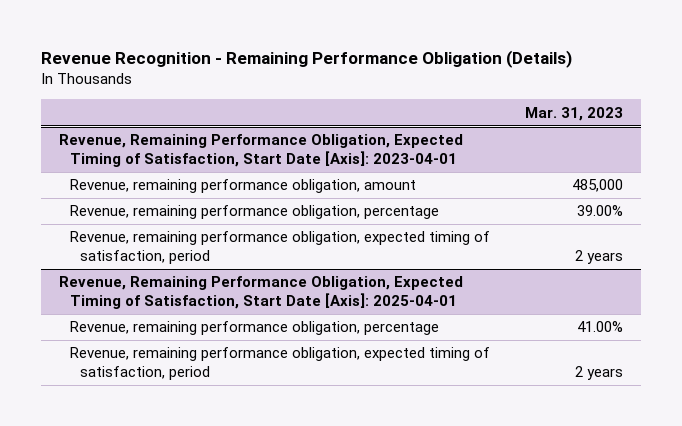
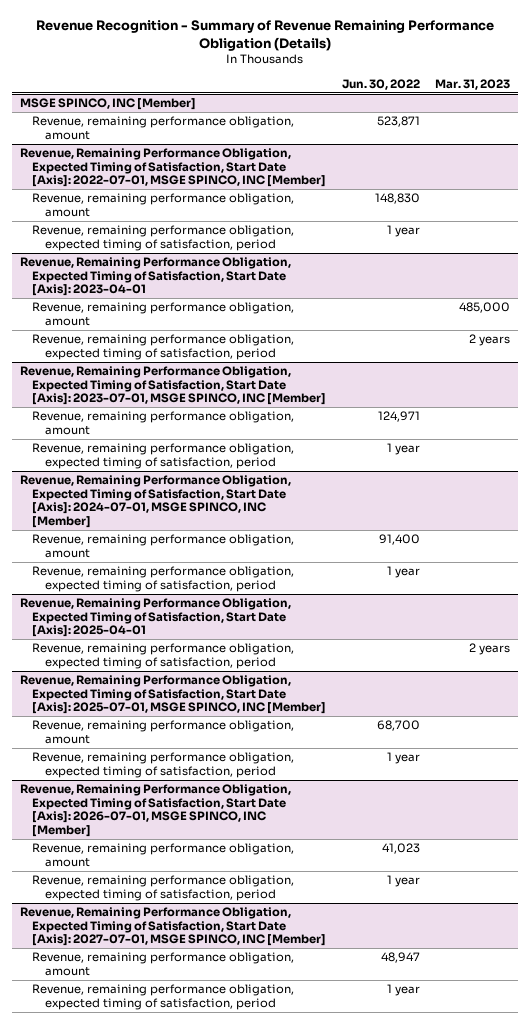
- Revenue Recognition - Remaining Performance Obligation (Details)
+ Revenue Recognition - Summary of Revenue Remaining Performance Obligation (Details)
- | Mar. 31, 2023
+ | Jun. 30, 2022 | Mar. 31, 2023
+ MSGE SPINCO, INC [Member]
+ Revenue, remaining performance obligation, amount | 523,871 |
+ Revenue, Remaining Performance Obligation, Expected Timing of Satisfaction, Start Date [Axis]: 2022-07-01, MSGE SPINCO, INC [Member]
+ Revenue, remaining performance obligation, amount | 148,830 |
+ Revenue, remaining performance obligation, expected timing of satisfaction, period | 1 year |
@ Revenue, Remaining Performance Obligation, Expected Timing of Satisfaction, Start Date [Axis]: 2023-04-01
- Revenue, remaining performance obligation, percentage | 39.00%
+ Revenue, Remaining Performance Obligation, Expected Timing of Satisfaction, Start Date [Axis]: 2023-07-01, MSGE SPINCO, INC [Member]
+ Revenue, remaining performance obligation, amount | 124,971 |
+ Revenue, remaining performance obligation, expected timing of satisfaction, period | 1 year |
+ Revenue, Remaining Performance Obligation, Expected Timing of Satisfaction, Start Date [Axis]: 2024-07-01, MSGE SPINCO, INC [Member]
+ Revenue, remaining performance obligation, amount | 91,400 |
+ Revenue, remaining performance obligation, expected timing of satisfaction, period | 1 year |
@ Revenue, Remaining Performance Obligation, Expected Timing of Satisfaction, Start Date [Axis]: 2025-04-01
- Revenue, remaining performance obligation, percentage | 41.00%
+ Revenue, Remaining Performance Obligation, Expected Timing of Satisfaction, Start Date [Axis]: 2025-07-01, MSGE SPINCO, INC [Member]
+ Revenue, remaining performance obligation, amount | 68,700 |
+ Revenue, remaining performance obligation, expected timing of satisfaction, period | 1 year |
+ Revenue, Remaining Performance Obligation, Expected Timing of Satisfaction, Start Date [Axis]: 2026-07-01, MSGE SPINCO, INC [Member]
+ Revenue, remaining performance obligation, amount | 41,023 |
+ Revenue, remaining performance obligation, expected timing of satisfaction, period | 1 year |
+ Revenue, Remaining Performance Obligation, Expected Timing of Satisfaction, Start Date [Axis]: 2027-07-01, MSGE SPINCO, INC [Member]
+ Revenue, remaining performance obligation, amount | 48,947 |
+ Revenue, remaining performance obligation, expected timing of satisfaction, period | 1 year |

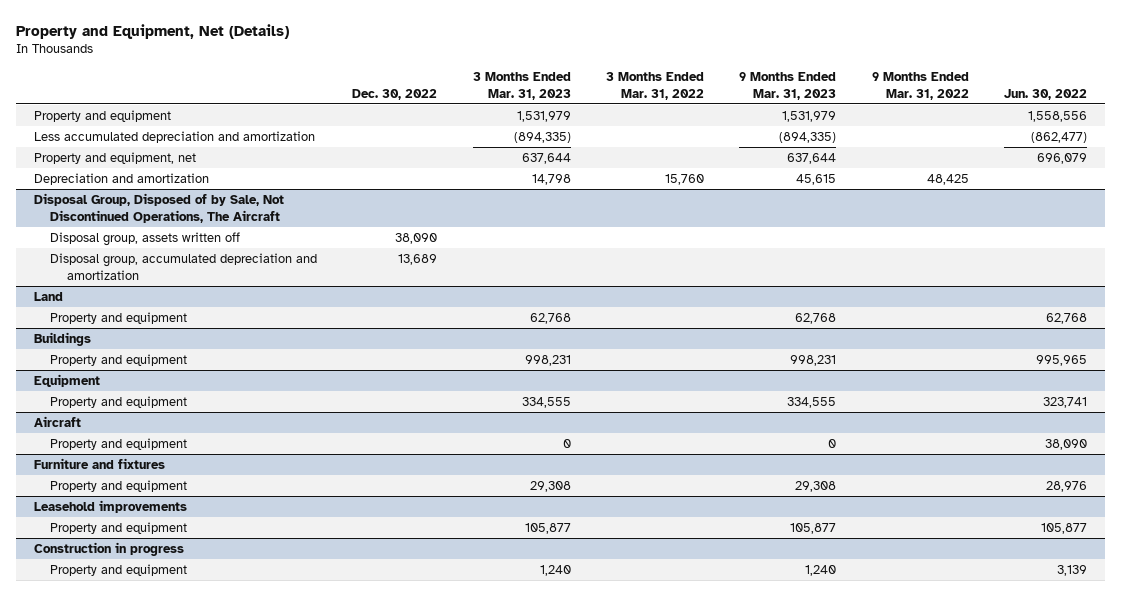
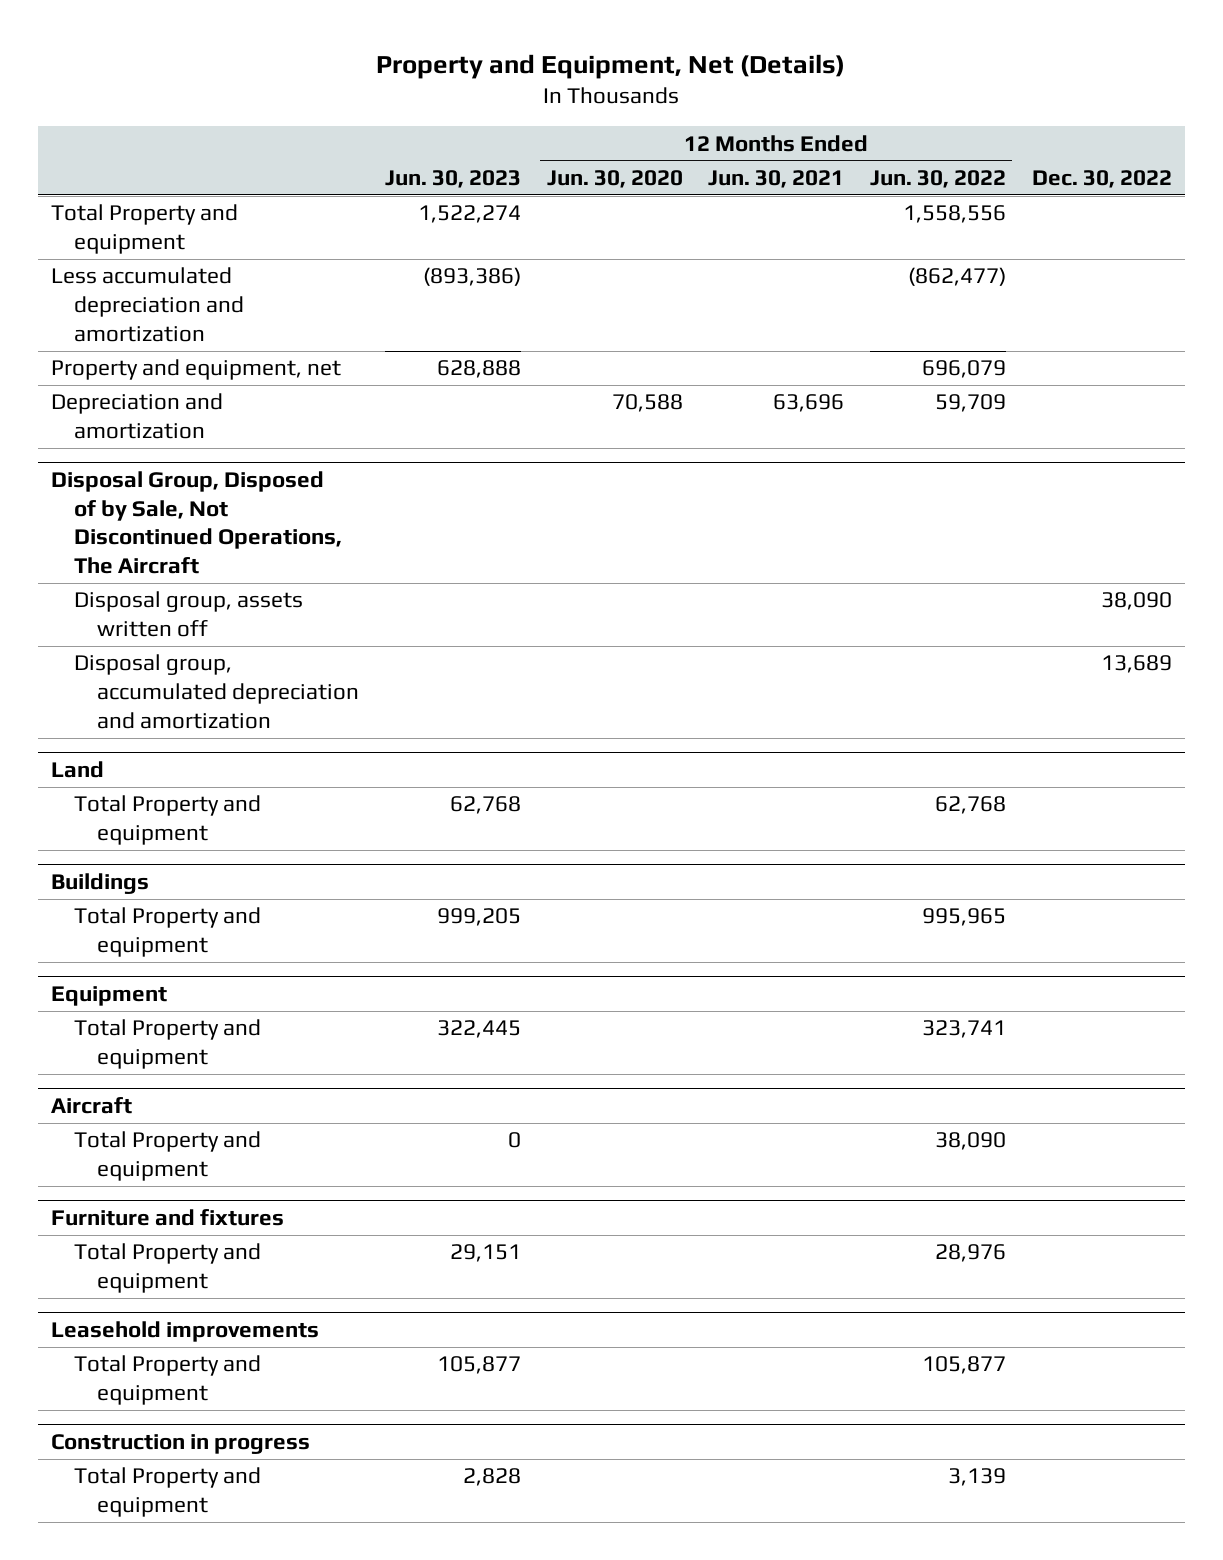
- | Dec. 30, 2022 | 3 Months Ended Mar. 31, 2023 | 3 Months Ended Mar. 31, 2022 | 9 Months Ended Mar. 31, 2023 | 9 Months Ended Mar. 31, 2022 | Jun. 30, 2022
+ | Jun. 30, 2023 | 12 Months Ended Jun. 30, 2020 | 12 Months Ended Jun. 30, 2021 | 12 Months Ended Jun. 30, 2022 | Dec. 30, 2022
- Property and equipment | | 1,531,979 | | 1,531,979 | | 1,558,556
+ Total Property and equipment | 1,522,274 | | | 1,558,556 |
@ Land
- Property and equipment | | 62,768 | | 62,768 | | 62,768
+ Total Property and equipment | 62,768 | | | 62,768 |
@ Buildings
- Property and equipment | | 998,231 | | 998,231 | | 995,965
+ Total Property and equipment | 999,205 | | | 995,965 |
@ Equipment
- Property and equipment | | 334,555 | | 334,555 | | 323,741
+ Total Property and equipment | 322,445 | | | 323,741 |
@ Aircraft
- Property and equipment | | 0 | | 0 | | 38,090
+ Total Property and equipment | 0 | | | 38,090 |
@ Furniture and fixtures
- Property and equipment | | 29,308 | | 29,308 | | 28,976
+ Total Property and equipment | 29,151 | | | 28,976 |
@ Leasehold improvements
- Property and equipment | | 105,877 | | 105,877 | | 105,877
+ Total Property and equipment | 105,877 | | | 105,877 |
@ Construction in progress
- Property and equipment | | 1,240 | | 1,240 | | 3,139
+ Total Property and equipment | 2,828 | | | 3,139 |

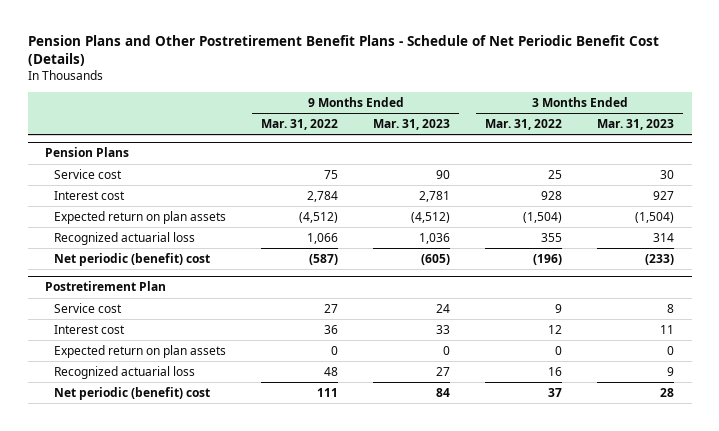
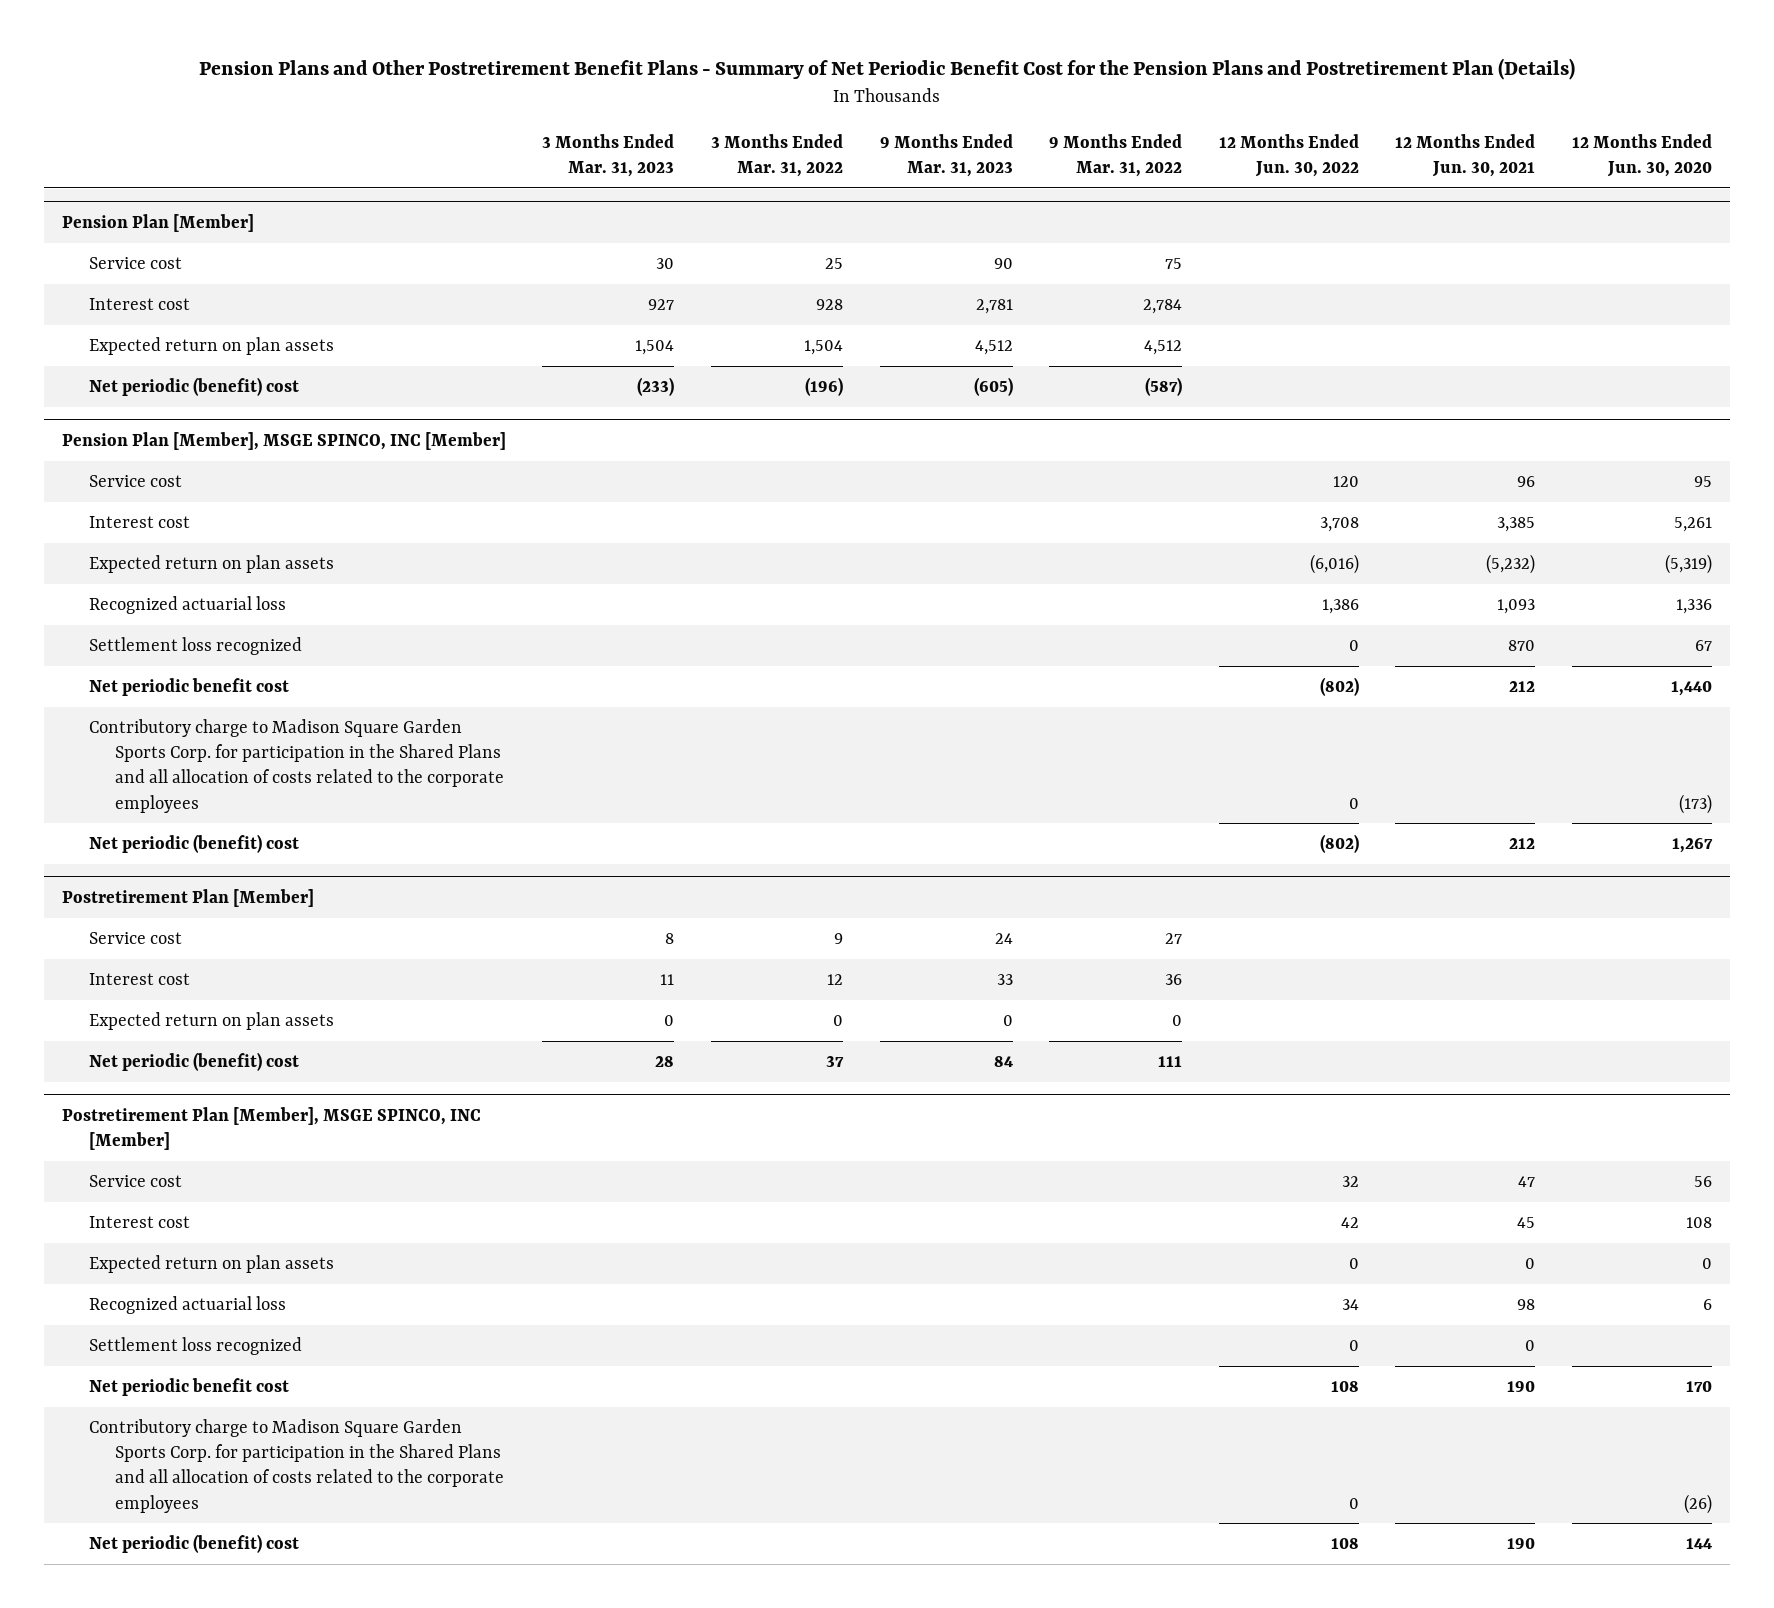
- Pension Plans and Other Postretirement Benefit Plans - Schedule of Net Periodic Benefit Cost (Details)
+ Pension Plans and Other Postretirement Benefit Plans - Summary of Net Periodic Benefit Cost for the Pension Plans and Postretirement Plan (Details)
- | 9 Months Ended Mar. 31, 2022 | 9 Months Ended Mar. 31, 2023 | 3 Months Ended Mar. 31, 2022 | 3 Months Ended Mar. 31, 2023
+ | 3 Months Ended Mar. 31, 2023 | 3 Months Ended Mar. 31, 2022 | 9 Months Ended Mar. 31, 2023 | 9 Months Ended Mar. 31, 2022 | 12 Months Ended Jun. 30, 2022 | 12 Months Ended Jun. 30, 2021 | 12 Months Ended Jun. 30, 2020
- Pension Plans
+ Pension Plan [Member]
- Expected return on plan assets | (4,512) | (4,512) | (1,504) | (1,504)
- Recognized actuarial loss | 1,066 | 1,036 | 355 | 314
+ Expected return on plan assets | 1,504 | 1,504 | 4,512 | 4,512 | | |
- Postretirement Plan
+ Pension Plan [Member], MSGE SPINCO, INC [Member]
+ Service cost | | | | | 120 | 96 | 95
+ Interest cost | | | | | 3,708 | 3,385 | 5,261
+ Expected return on plan assets | | | | | (6,016) | (5,232) | (5,319)
+ Recognized actuarial loss | | | | | 1,386 | 1,093 | 1,336
+ Settlement loss recognized | | | | | 0 | 870 | 67
+ Net periodic benefit cost | | | | | (802) | 212 | 1,440
+ Contributory charge to Madison Square Garden Sports Corp. for participation in the Shared Plans and all allocation of costs related to the corporate employees | | | | | 0 | | (173)
+ Net periodic (benefit) cost | | | | | (802) | 212 | 1,267
+ Postretirement Plan [Member]
- Recognized actuarial loss | 48 | 27 | 16 | 9
+ Postretirement Plan [Member], MSGE SPINCO, INC [Member]
+ Service cost | | | | | 32 | 47 | 56
+ Interest cost | | | | | 42 | 45 | 108
+ Expected return on plan assets | | | | | 0 | 0 | 0
+ Recognized actuarial loss | | | | | 34 | 98 | 6
+ Settlement loss recognized | | | | | 0 | 0 |
+ Net periodic benefit cost | | | | | 108 | 190 | 170
+ Contributory charge to Madison Square Garden Sports Corp. for participation in the Shared Plans and all allocation of costs related to the corporate employees | | | | | 0 | | (26)
+ Net periodic (benefit) cost | | | | | 108 | 190 | 144

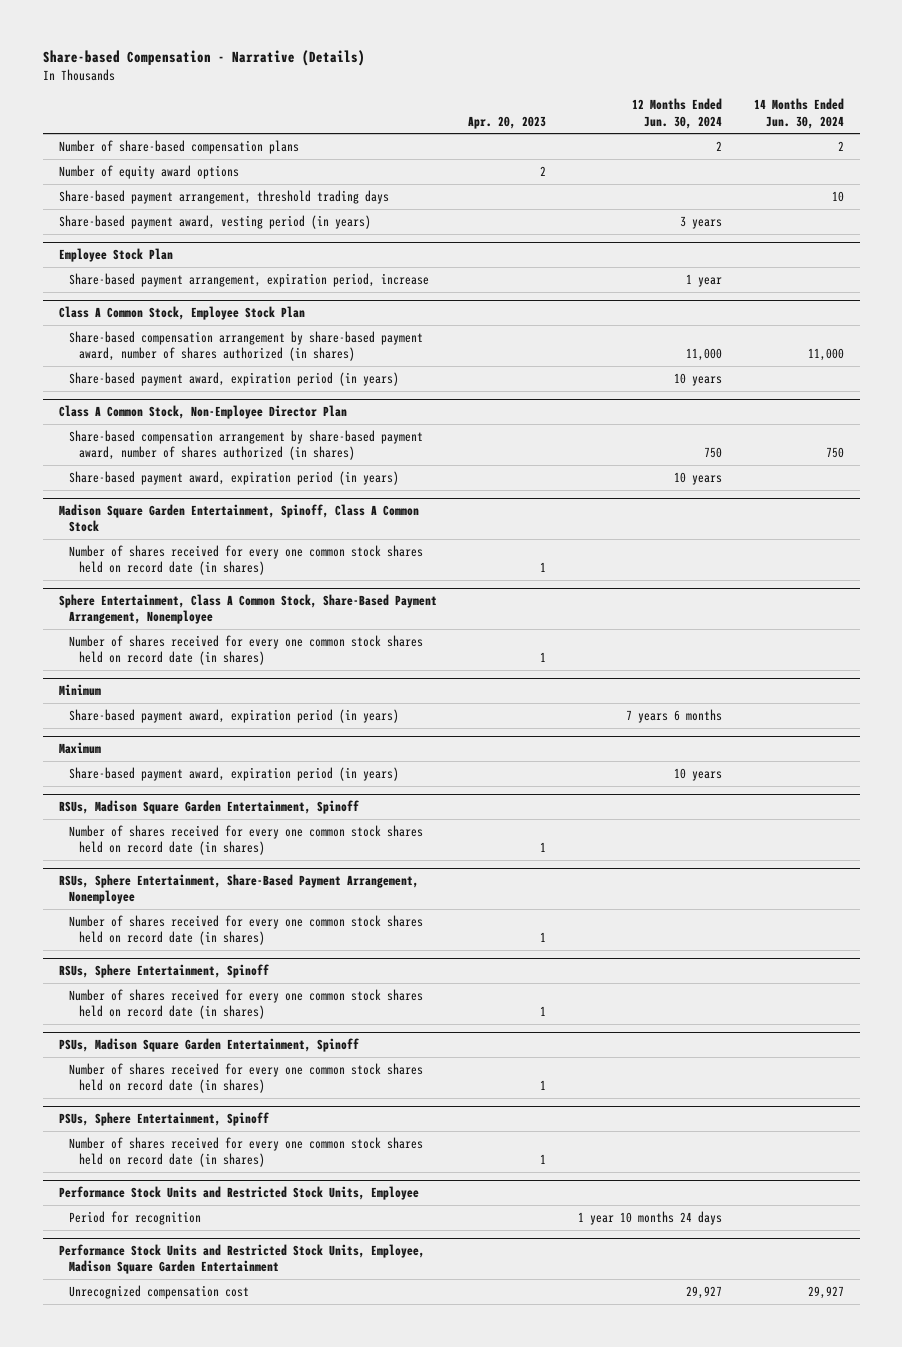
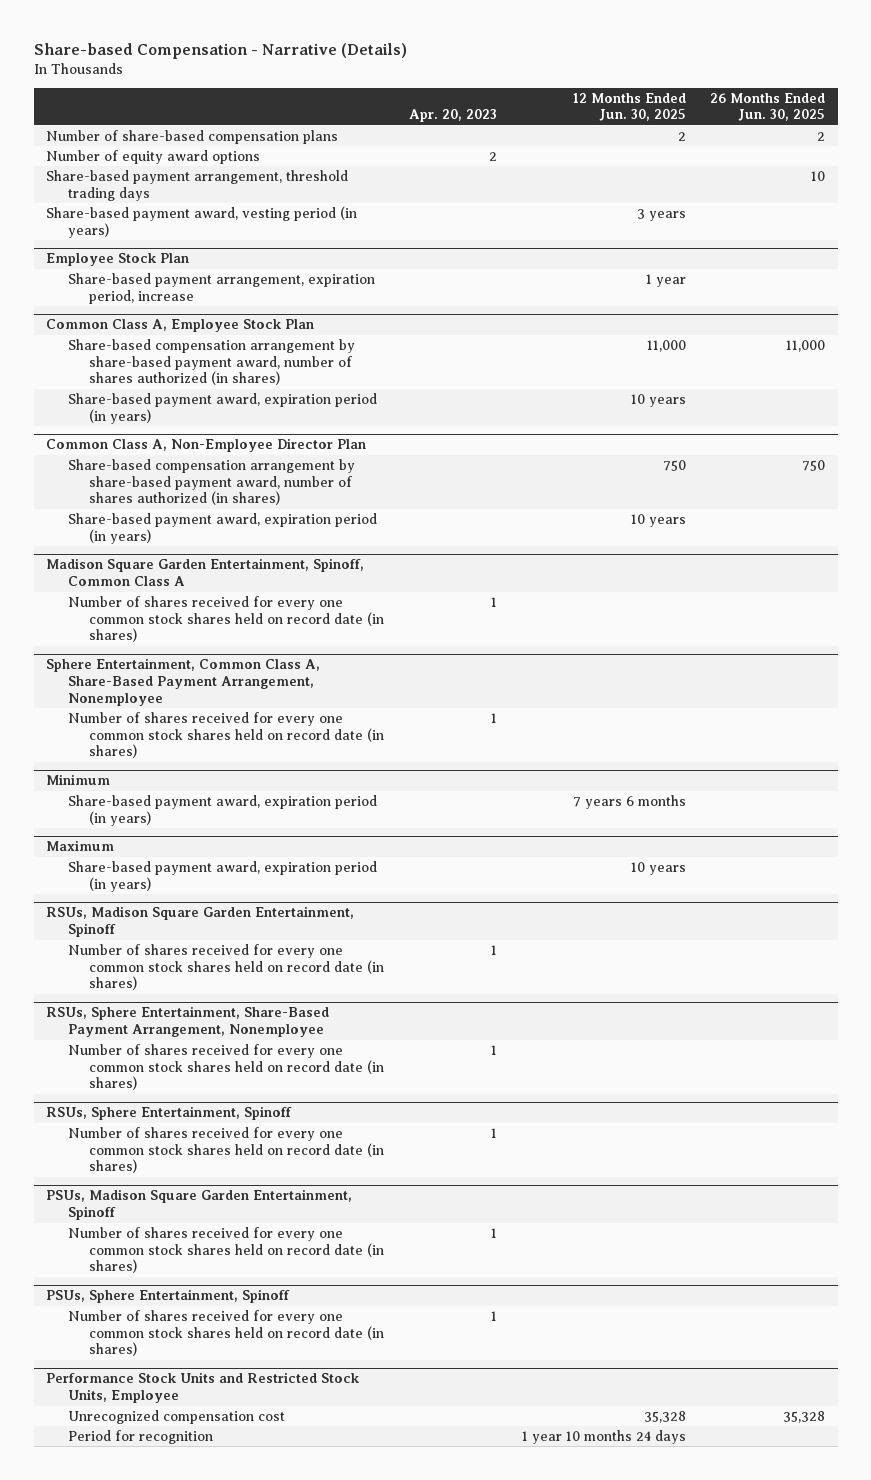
- | Apr. 20, 2023 | 12 Months Ended Jun. 30, 2024 | 14 Months Ended Jun. 30, 2024
+ | Apr. 20, 2023 | 12 Months Ended Jun. 30, 2025 | 26 Months Ended Jun. 30, 2025
- Class A Common Stock, Employee Stock Plan
+ Common Class A, Employee Stock Plan
- Class A Common Stock, Non-Employee Director Plan
+ Common Class A, Non-Employee Director Plan
- Madison Square Garden Entertainment, Spinoff, Class A Common Stock
+ Madison Square Garden Entertainment, Spinoff, Common Class A
- Sphere Entertainment, Class A Common Stock, Share-Based Payment Arrangement, Nonemployee
+ Sphere Entertainment, Common Class A, Share-Based Payment Arrangement, Nonemployee
@ Performance Stock Units and Restricted Stock Units, Employee
+ Unrecognized compensation cost | | 35,328 | 35,328
- Performance Stock Units and Restricted Stock Units, Employee, Madison Square Garden Entertainment
- Unrecognized compensation cost | | 29,927 | 29,927

